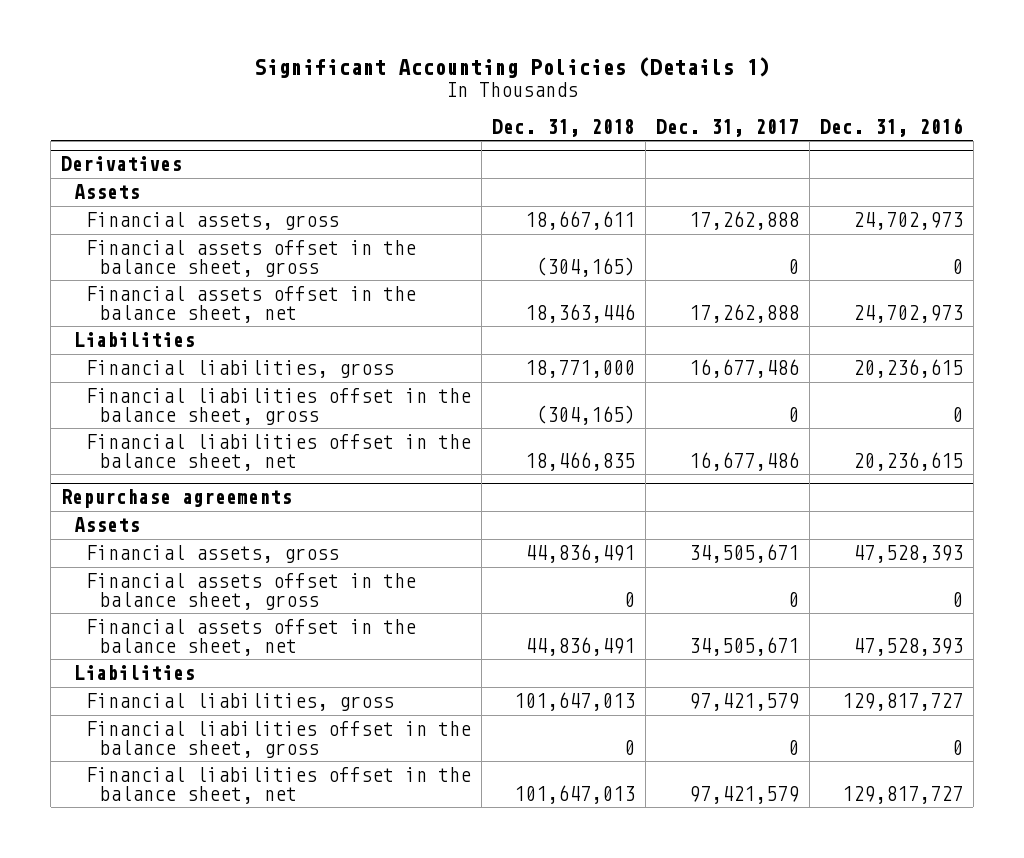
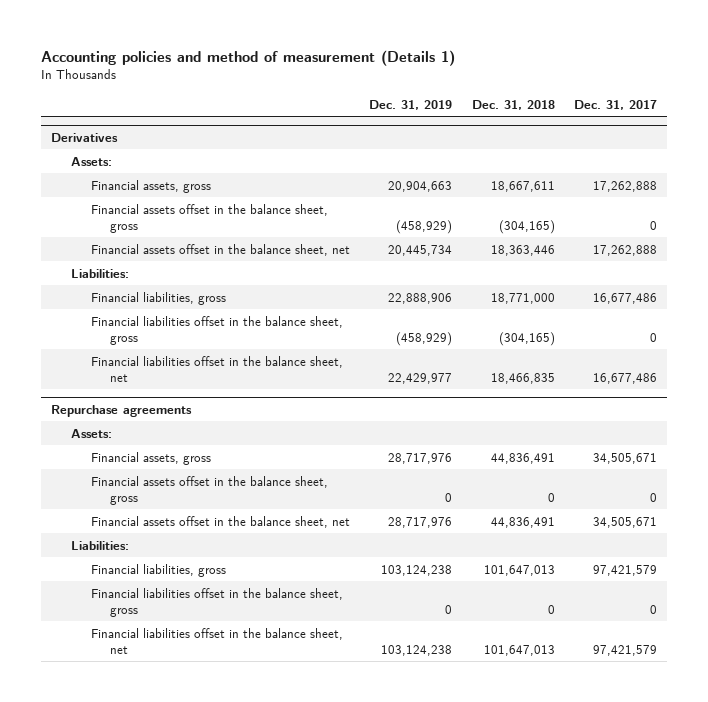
- Significant Accounting Policies (Details 1)
+ Accounting policies and method of measurement (Details 1)
- | Dec. 31, 2018 | Dec. 31, 2017 | Dec. 31, 2016
+ | Dec. 31, 2019 | Dec. 31, 2018 | Dec. 31, 2017
@ Derivatives
- Assets
+ Assets:
- Liabilities
+ Liabilities:
@ Repurchase agreements
- Assets
+ Assets:
- Liabilities
+ Liabilities:

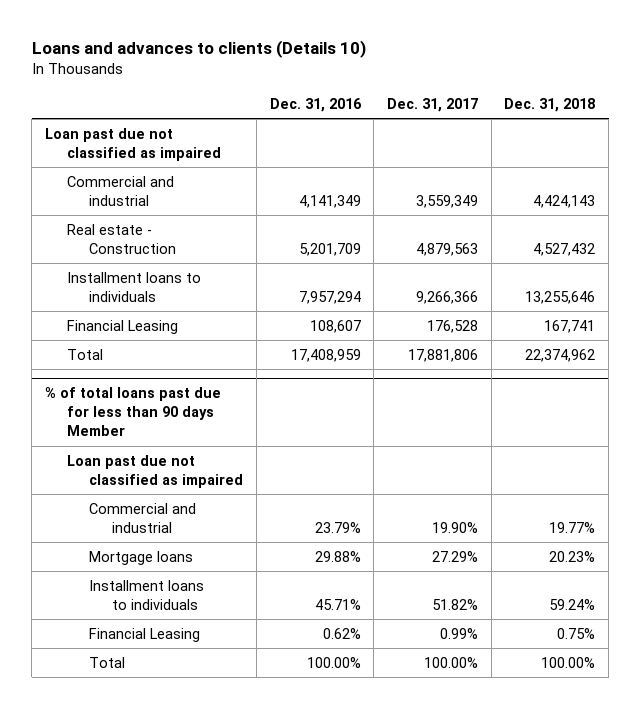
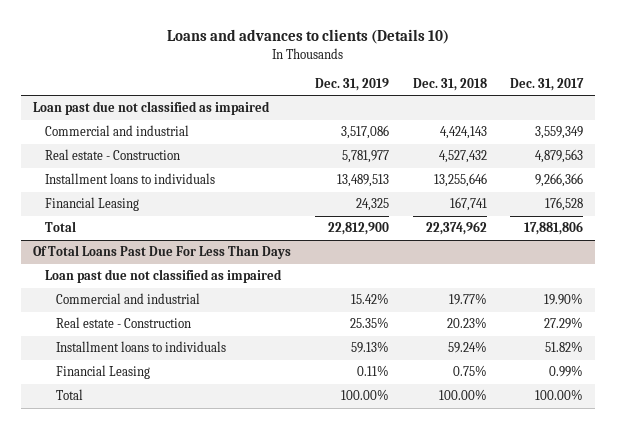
- | Dec. 31, 2016 | Dec. 31, 2017 | Dec. 31, 2018
+ | Dec. 31, 2019 | Dec. 31, 2018 | Dec. 31, 2017
- % of total loans past due for less than 90 days Member
+ Of Total Loans Past Due For Less Than Days
- Mortgage loans | 29.88% | 27.29% | 20.23%
+ Real estate - Construction | 25.35% | 20.23% | 27.29%

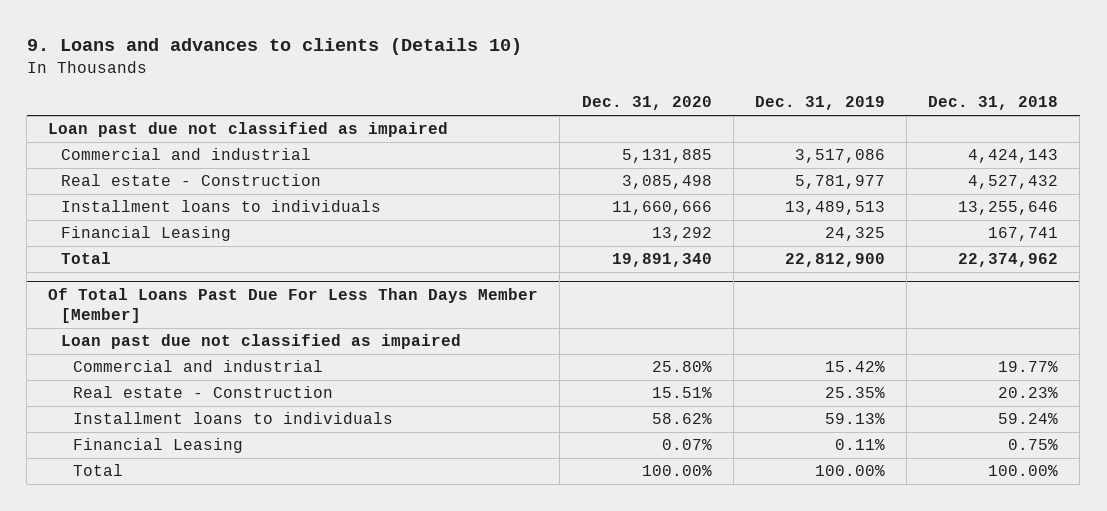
- Loans and advances to clients (Details 10)
+ 9. Loans and advances to clients (Details 10)
- | Dec. 31, 2019 | Dec. 31, 2018 | Dec. 31, 2017
+ | Dec. 31, 2020 | Dec. 31, 2019 | Dec. 31, 2018
- Of Total Loans Past Due For Less Than Days
+ Of Total Loans Past Due For Less Than Days Member [Member]

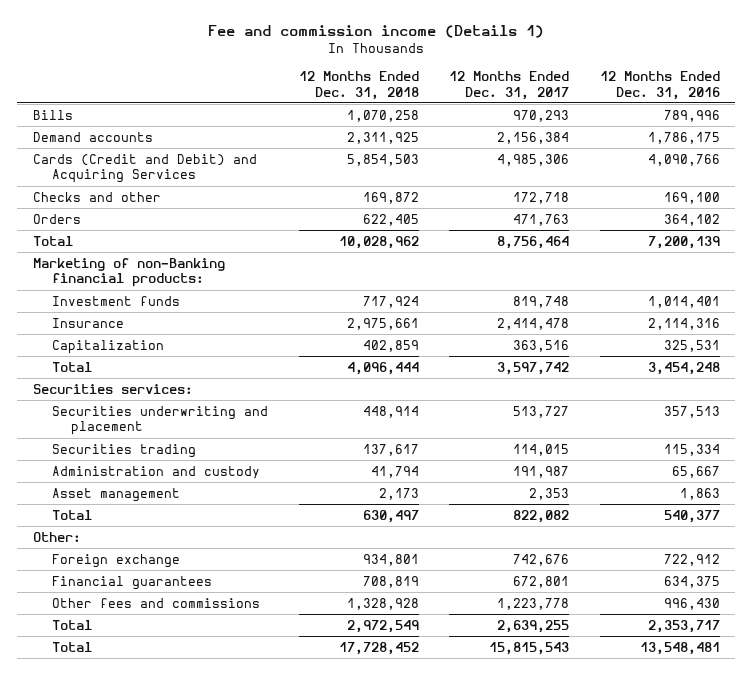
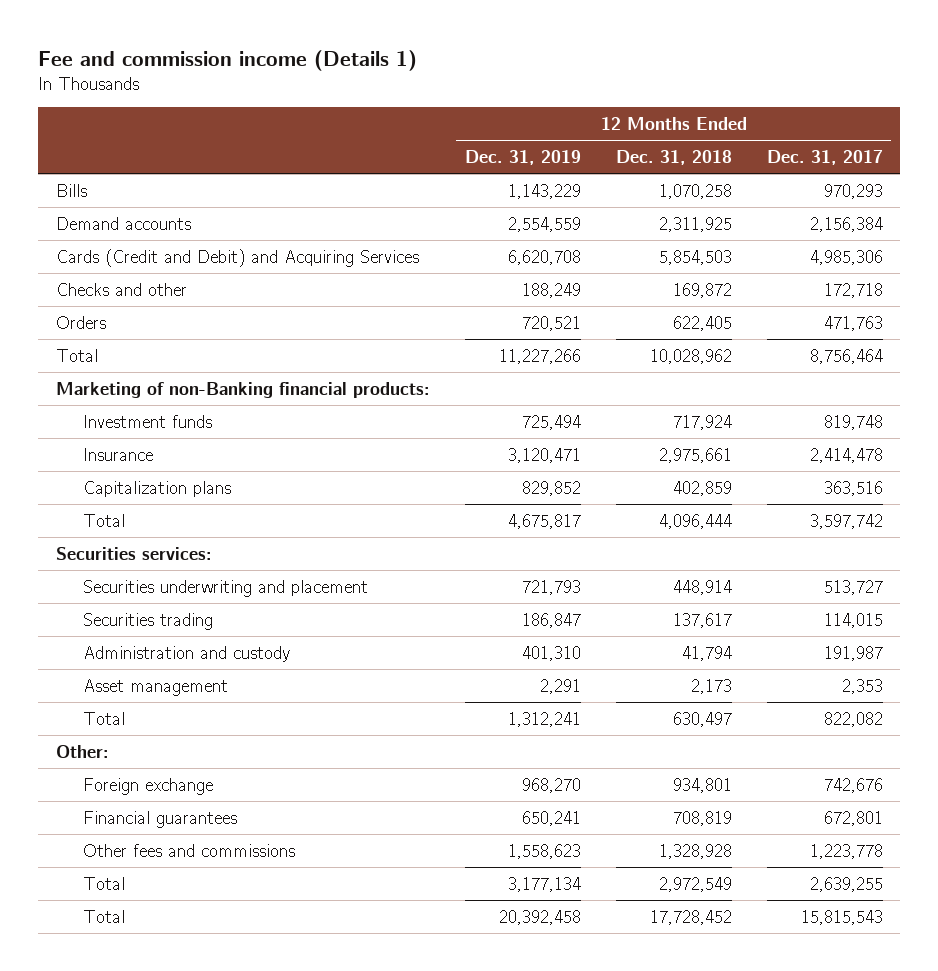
- | 12 Months Ended Dec. 31, 2018 | 12 Months Ended Dec. 31, 2017 | 12 Months Ended Dec. 31, 2016
+ | 12 Months Ended Dec. 31, 2019 | 12 Months Ended Dec. 31, 2018 | 12 Months Ended Dec. 31, 2017
- Capitalization | 402,859 | 363,516 | 325,531
+ Capitalization plans | 829,852 | 402,859 | 363,516

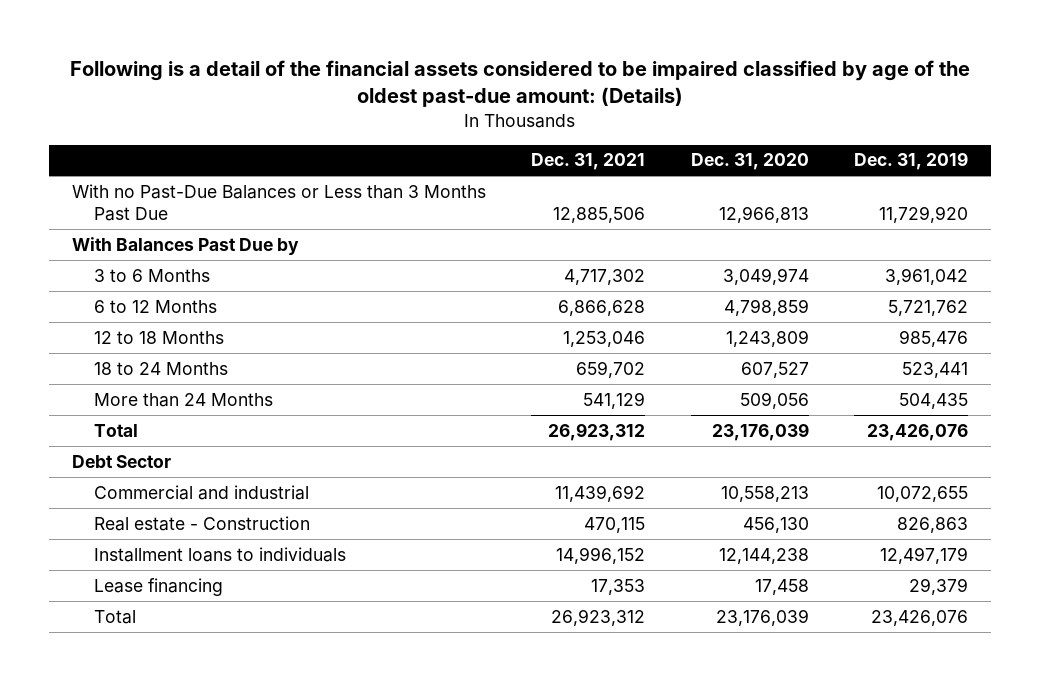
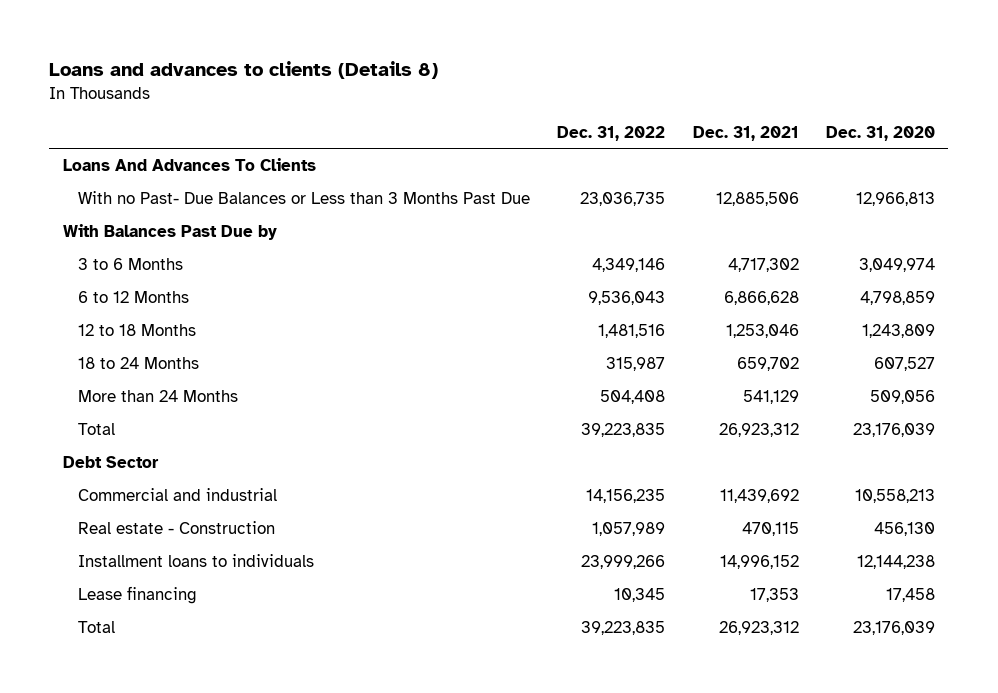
- Following is a detail of the financial assets considered to be impaired classified by age of the oldest past-due amount: (Details)
+ Loans and advances to clients (Details 8)
- | Dec. 31, 2021 | Dec. 31, 2020 | Dec. 31, 2019
+ | Dec. 31, 2022 | Dec. 31, 2021 | Dec. 31, 2020
- With no Past-Due Balances or Less than 3 Months Past Due | 12,885,506 | 12,966,813 | 11,729,920
+ Loans And Advances To Clients
+ With no Past- Due Balances or Less than 3 Months Past Due | 23,036,735 | 12,885,506 | 12,966,813

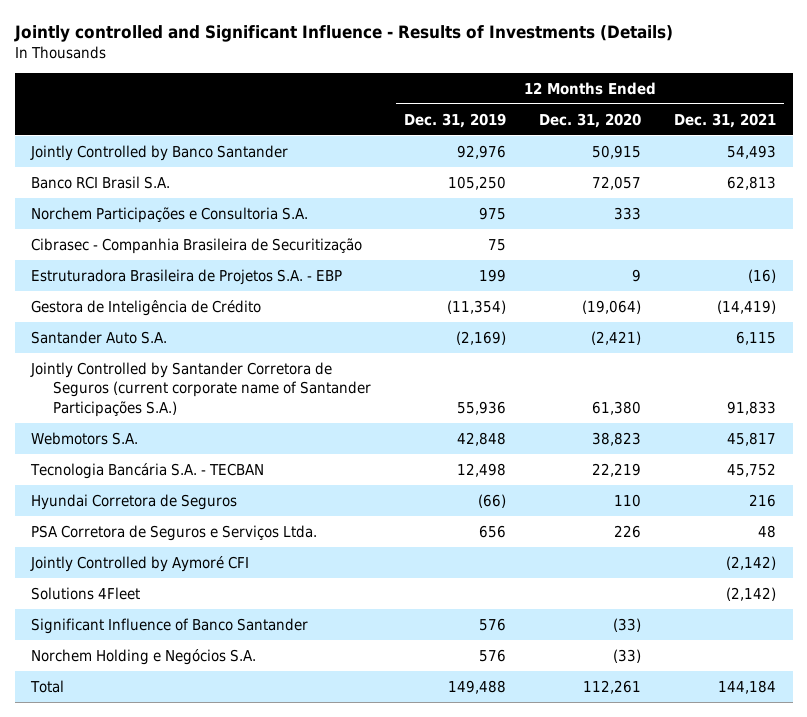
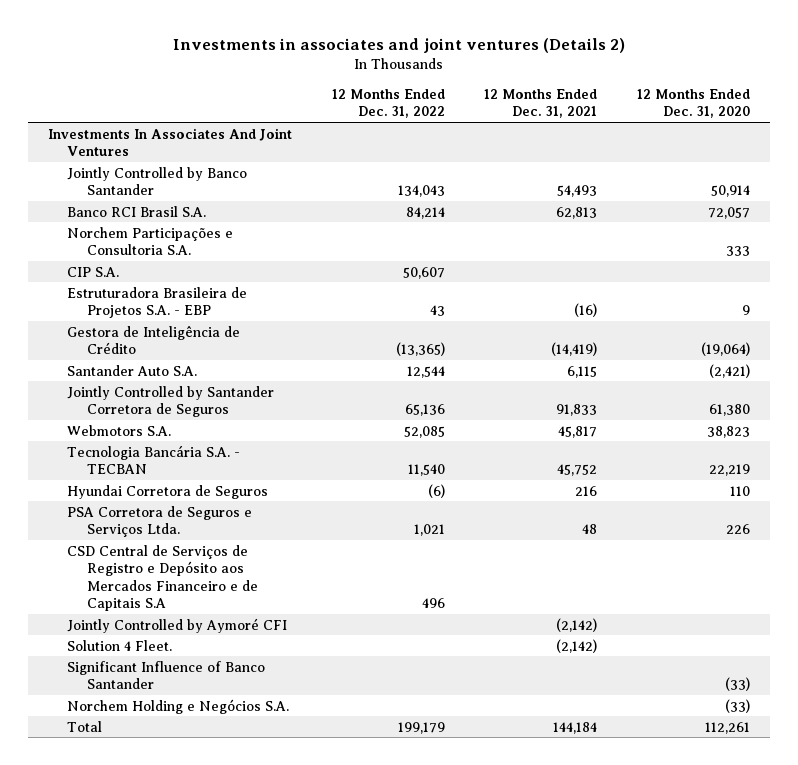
- Jointly controlled and Significant Influence - Results of Investments (Details)
+ Investments in associates and joint ventures (Details 2)
- | 12 Months Ended Dec. 31, 2019 | 12 Months Ended Dec. 31, 2020 | 12 Months Ended Dec. 31, 2021
+ | 12 Months Ended Dec. 31, 2022 | 12 Months Ended Dec. 31, 2021 | 12 Months Ended Dec. 31, 2020
- Jointly Controlled by Banco Santander | 92,976 | 50,915 | 54,493
+ Investments In Associates And Joint Ventures
+ Jointly Controlled by Banco Santander | 134,043 | 54,493 | 50,914
- Cibrasec - Companhia Brasileira de Securitização | 75 | |
+ CIP S.A. | 50,607 | |
- Jointly Controlled by Santander Corretora de Seguros (current corporate name of Santander Participações S.A.) | 55,936 | 61,380 | 91,833
+ Jointly Controlled by Santander Corretora de Seguros | 65,136 | 91,833 | 61,380
+ CSD Central de Serviços de Registro e Depósito aos Mercados Financeiro e de Capitais S.A | 496 | |
- Solutions 4Fleet | | | (2,142)
+ Solution 4 Fleet. | | (2,142) |

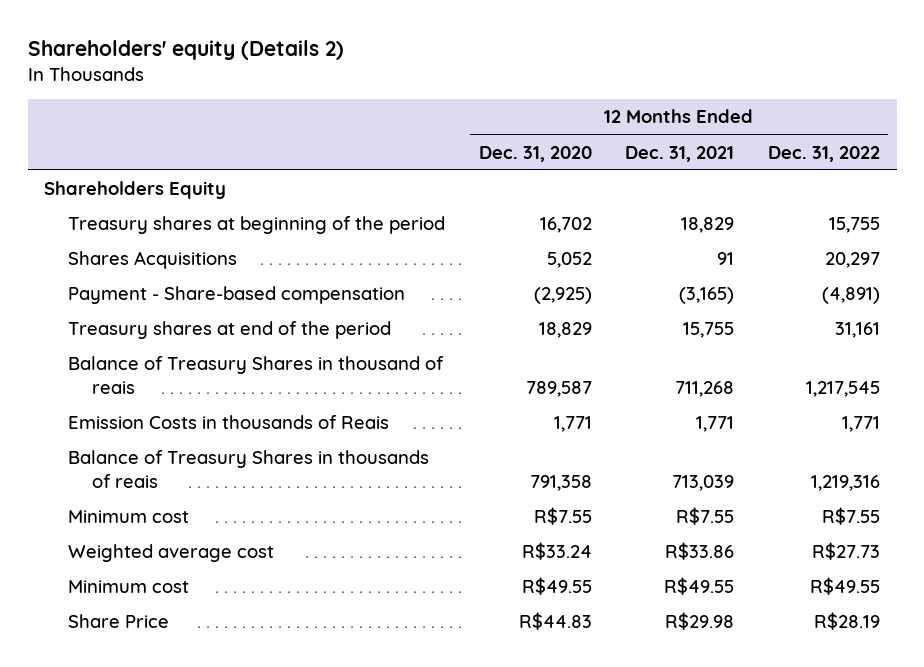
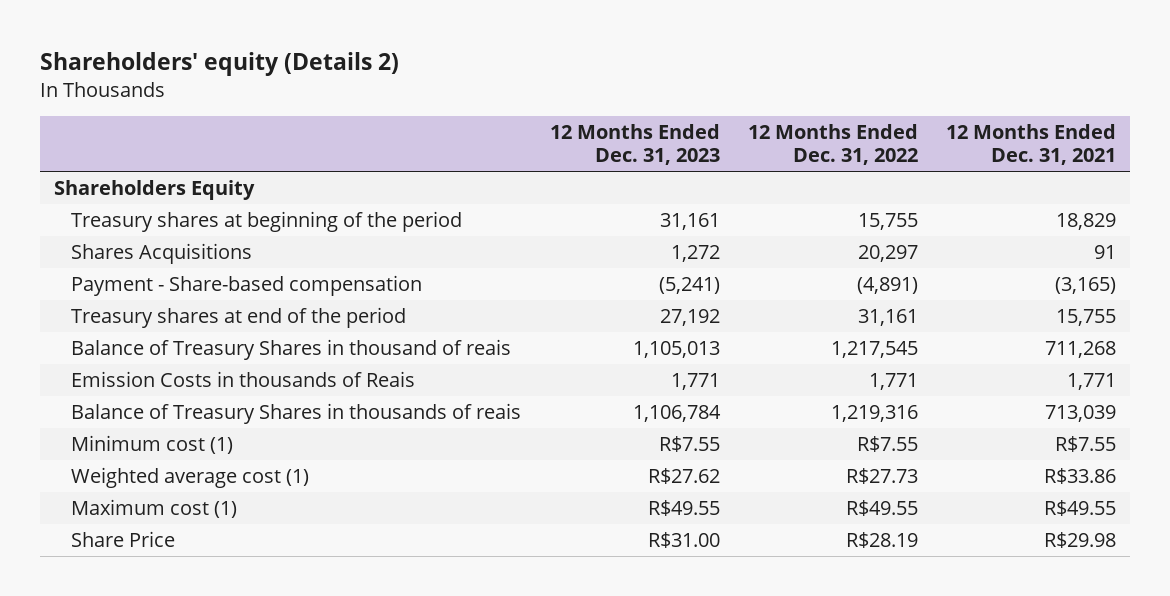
- | 12 Months Ended Dec. 31, 2020 | 12 Months Ended Dec. 31, 2021 | 12 Months Ended Dec. 31, 2022
+ | 12 Months Ended Dec. 31, 2023 | 12 Months Ended Dec. 31, 2022 | 12 Months Ended Dec. 31, 2021
- Minimum cost | R$7.55 | R$7.55 | R$7.55
- Weighted average cost | R$33.24 | R$33.86 | R$27.73
- Minimum cost | R$49.55 | R$49.55 | R$49.55
+ Minimum cost (1) | R$7.55 | R$7.55 | R$7.55
+ Weighted average cost (1) | R$27.62 | R$27.73 | R$33.86
+ Maximum cost (1) | R$49.55 | R$49.55 | R$49.55

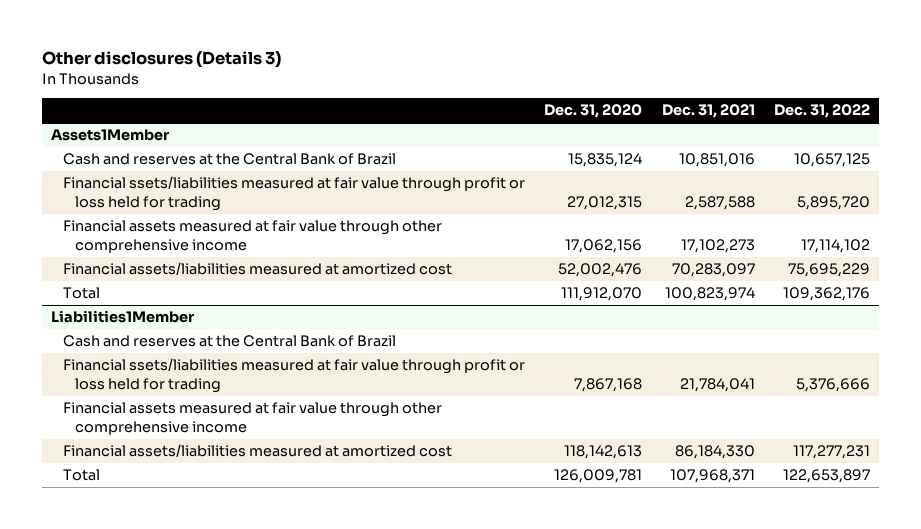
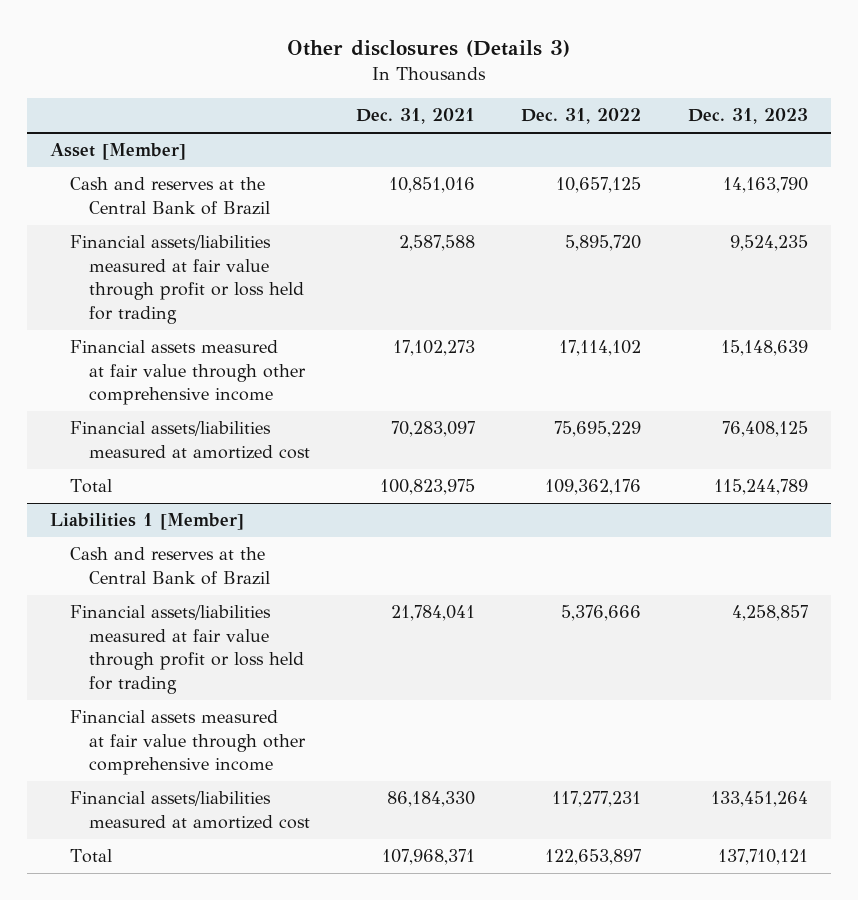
- | Dec. 31, 2020 | Dec. 31, 2021 | Dec. 31, 2022
+ | Dec. 31, 2021 | Dec. 31, 2022 | Dec. 31, 2023
- Assets1Member
+ Asset [Member]
- Financial ssets/liabilities measured at fair value through profit or loss held for trading | 27,012,315 | 2,587,588 | 5,895,720
+ Financial assets/liabilities measured at fair value through profit or loss held for trading | 2,587,588 | 5,895,720 | 9,524,235
- Total | 111,912,070 | 100,823,974 | 109,362,176
- Liabilities1Member
+ Total | 100,823,975 | 109,362,176 | 115,244,789
+ Liabilities 1 [Member]
- Financial ssets/liabilities measured at fair value through profit or loss held for trading | 7,867,168 | 21,784,041 | 5,376,666
+ Financial assets/liabilities measured at fair value through profit or loss held for trading | 21,784,041 | 5,376,666 | 4,258,857

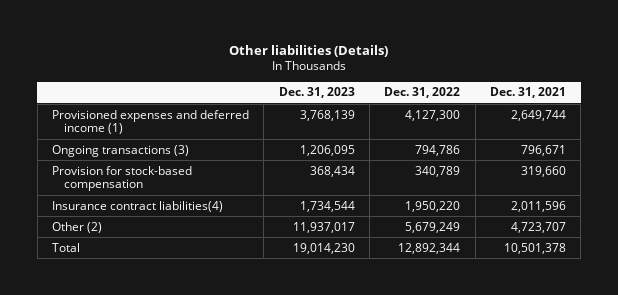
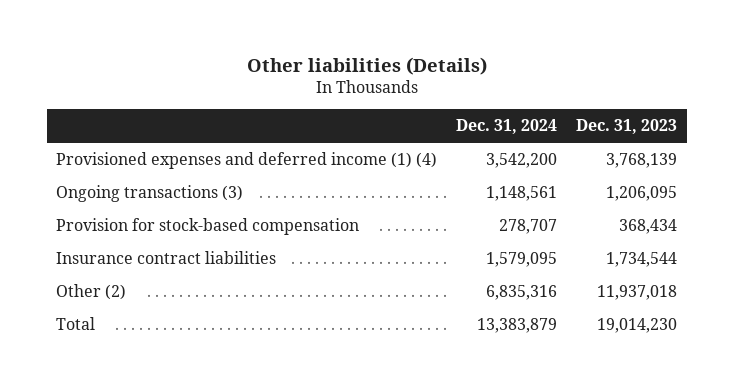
- | Dec. 31, 2023 | Dec. 31, 2022 | Dec. 31, 2021
+ | Dec. 31, 2024 | Dec. 31, 2023
- Provisioned expenses and deferred income (1) | 3,768,139 | 4,127,300 | 2,649,744
+ Provisioned expenses and deferred income (1) (4) | 3,542,200 | 3,768,139
- Insurance contract liabilities(4) | 1,734,544 | 1,950,220 | 2,011,596
- Other (2) | 11,937,017 | 5,679,249 | 4,723,707
+ Insurance contract liabilities | 1,579,095 | 1,734,544
+ Other (2) | 6,835,316 | 11,937,018

